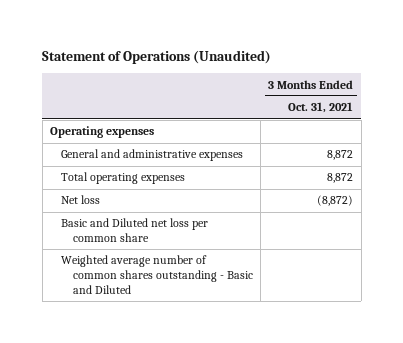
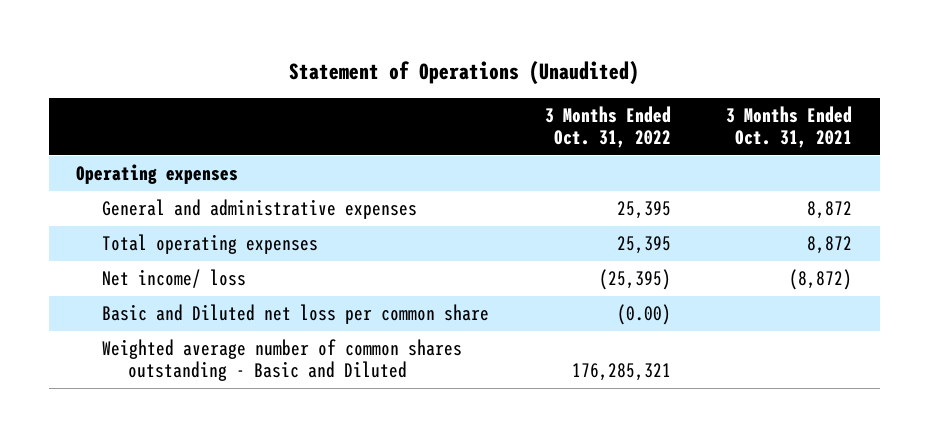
- | 3 Months Ended Oct. 31, 2021
+ | 3 Months Ended Oct. 31, 2022 | 3 Months Ended Oct. 31, 2021
- Net loss | (8,872)
+ Net income/ loss | (25,395) | (8,872)

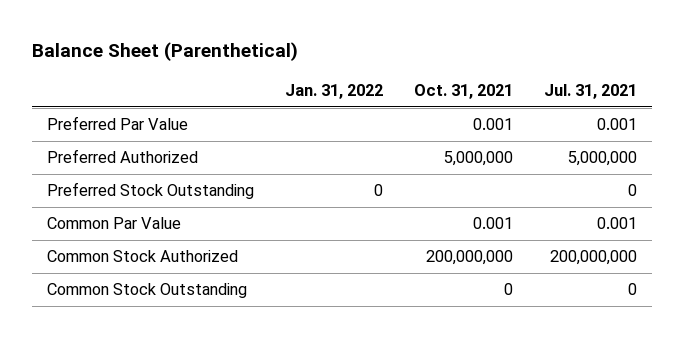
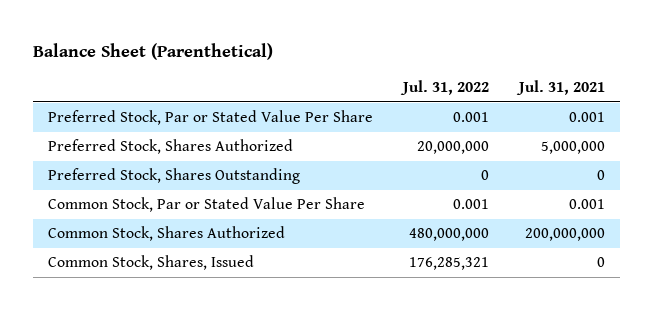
- | Jan. 31, 2022 | Oct. 31, 2021 | Jul. 31, 2021
+ | Jul. 31, 2022 | Jul. 31, 2021
- Preferred Par Value | | 0.001 | 0.001
- Preferred Authorized | | 5,000,000 | 5,000,000
- Preferred Stock Outstanding | 0 | | 0
- Common Par Value | | 0.001 | 0.001
- Common Stock Authorized | | 200,000,000 | 200,000,000
- Common Stock Outstanding | | 0 | 0
+ Preferred Stock, Par or Stated Value Per Share | 0.001 | 0.001
+ Preferred Stock, Shares Authorized | 20,000,000 | 5,000,000
+ Preferred Stock, Shares Outstanding | 0 | 0
+ Common Stock, Par or Stated Value Per Share | 0.001 | 0.001
+ Common Stock, Shares Authorized | 480,000,000 | 200,000,000
+ Common Stock, Shares, Issued | 176,285,321 | 0

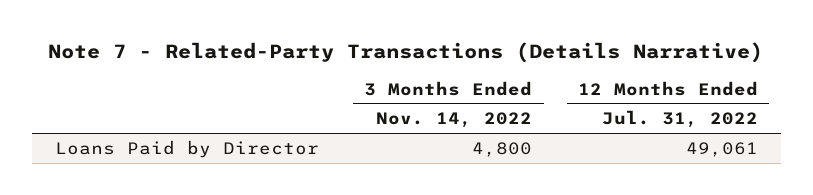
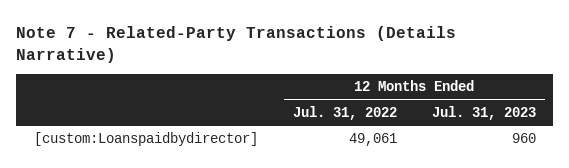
- | 3 Months Ended Nov. 14, 2022 | 12 Months Ended Jul. 31, 2022
+ | 12 Months Ended Jul. 31, 2022 | 12 Months Ended Jul. 31, 2023
- Loans Paid by Director | 4,800 | 49,061
+ [custom:Loanspaidbydirector] | 49,061 | 960

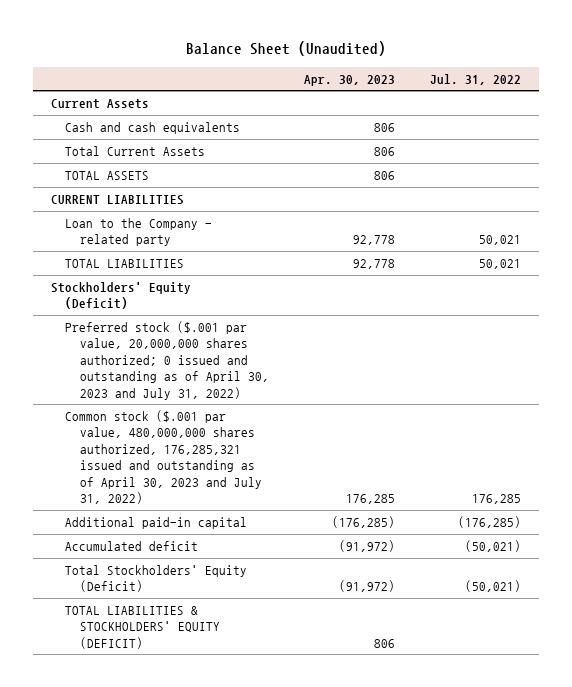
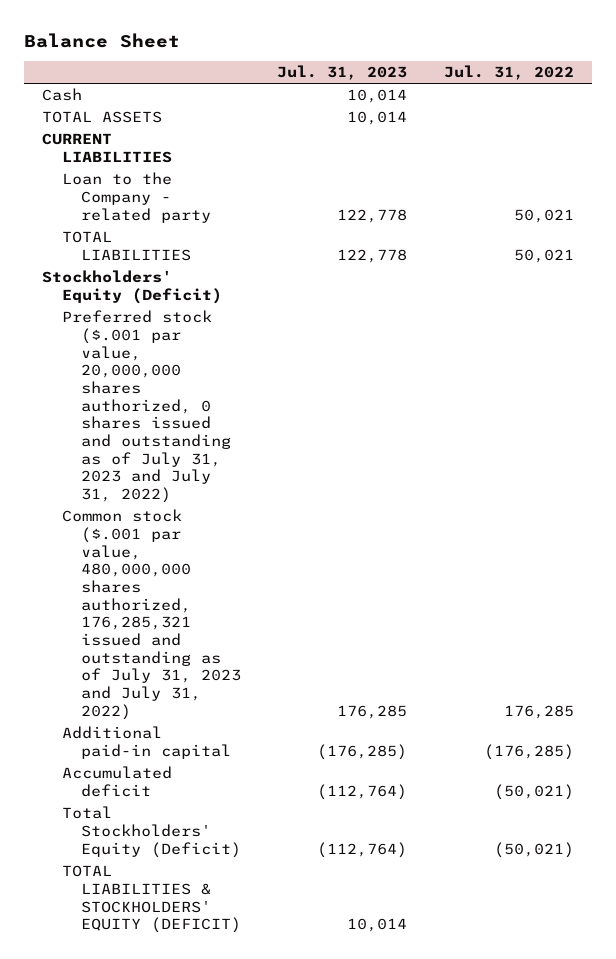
- Balance Sheet (Unaudited)
+ Balance Sheet
- | Apr. 30, 2023 | Jul. 31, 2022
+ | Jul. 31, 2023 | Jul. 31, 2022
- Current Assets
- Cash and cash equivalents | 806 |
- Total Current Assets | 806 |
+ Cash | 10,014 |
- Preferred stock ($.001 par value, 20,000,000 shares authorized; 0 issued and outstanding as of April 30, 2023 and July 31, 2022)
- Common stock ($.001 par value, 480,000,000 shares authorized, 176,285,321 issued and outstanding as of April 30, 2023 and July 31, 2022) | 176,285 | 176,285
+ Preferred stock ($.001 par value, 20,000,000 shares authorized, 0 shares issued and outstanding as of July 31, 2023 and July 31, 2022)
+ Common stock ($.001 par value, 480,000,000 shares authorized, 176,285,321 issued and outstanding as of July 31, 2023 and July 31, 2022) | 176,285 | 176,285

